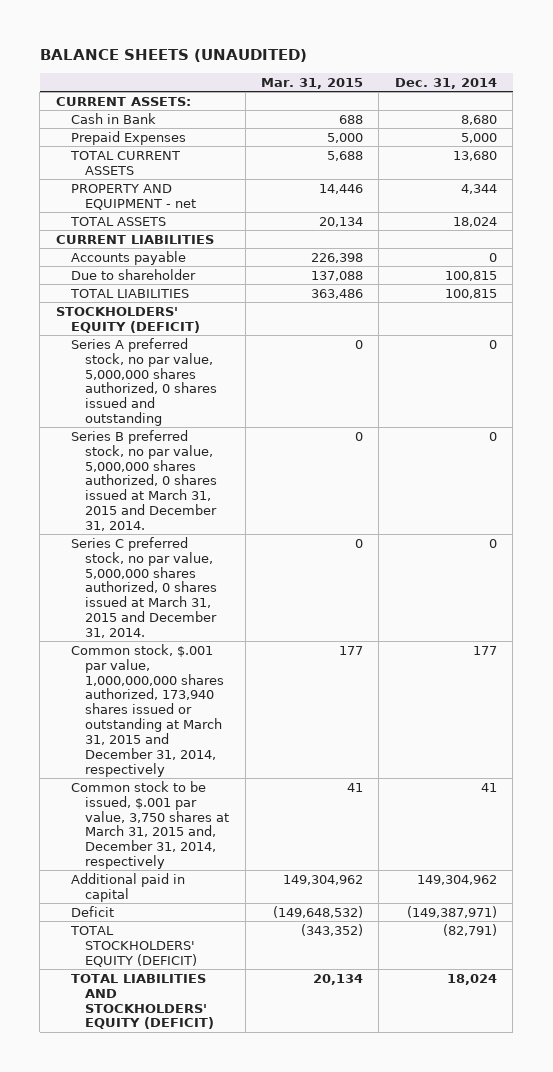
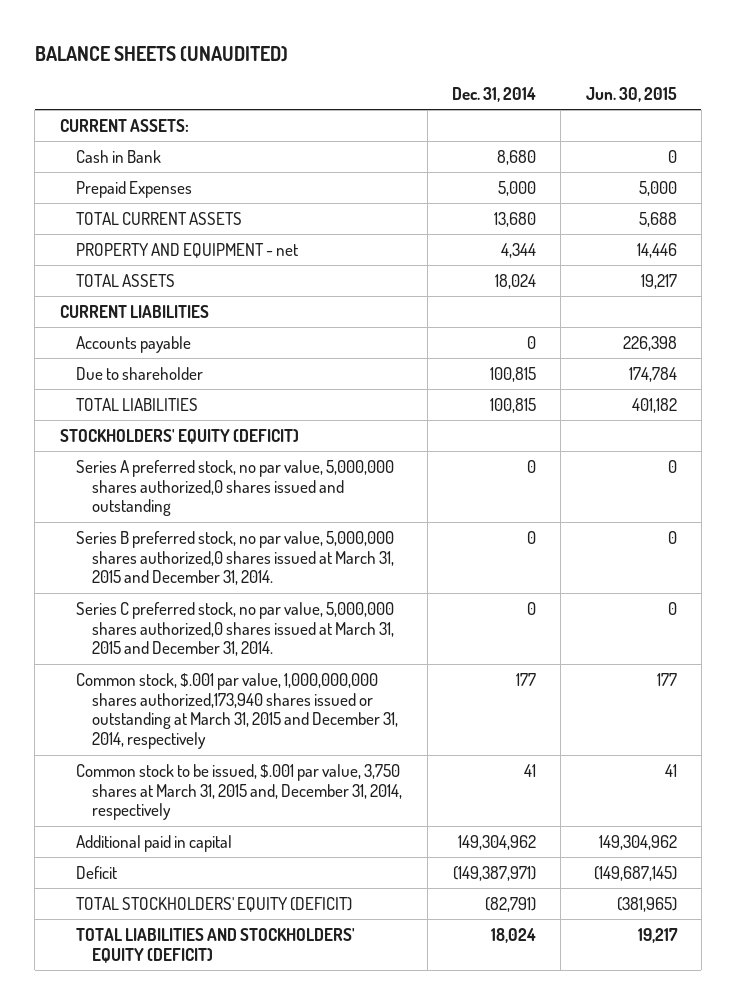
- | Mar. 31, 2015 | Dec. 31, 2014
+ | Dec. 31, 2014 | Jun. 30, 2015
- Series A preferred stock, no par value, 5,000,000 shares authorized, 0 shares issued and outstanding | 0 | 0
- Series B preferred stock, no par value, 5,000,000 shares authorized, 0 shares issued at March 31, 2015 and December 31, 2014. | 0 | 0
- Series C preferred stock, no par value, 5,000,000 shares authorized, 0 shares issued at March 31, 2015 and December 31, 2014. | 0 | 0
- Common stock, $.001 par value, 1,000,000,000 shares authorized, 173,940 shares issued or outstanding at March 31, 2015 and December 31, 2014, respectively | 177 | 177
+ Series A preferred stock, no par value, 5,000,000 shares authorized,0 shares issued and outstanding | 0 | 0
+ Series B preferred stock, no par value, 5,000,000 shares authorized,0 shares issued at March 31, 2015 and December 31, 2014. | 0 | 0
+ Series C preferred stock, no par value, 5,000,000 shares authorized,0 shares issued at March 31, 2015 and December 31, 2014. | 0 | 0
+ Common stock, $.001 par value, 1,000,000,000 shares authorized,173,940 shares issued or outstanding at March 31, 2015 and December 31, 2014, respectively | 177 | 177

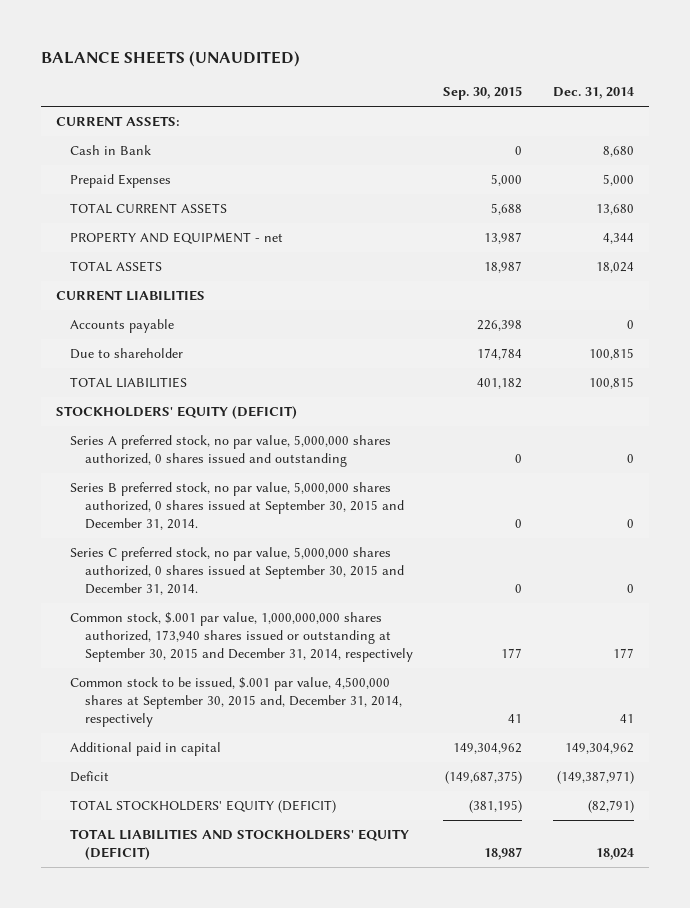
- | Dec. 31, 2014 | Jun. 30, 2015
+ | Sep. 30, 2015 | Dec. 31, 2014
- Series A preferred stock, no par value, 5,000,000 shares authorized,0 shares issued and outstanding | 0 | 0
- Series B preferred stock, no par value, 5,000,000 shares authorized,0 shares issued at March 31, 2015 and December 31, 2014. | 0 | 0
- Series C preferred stock, no par value, 5,000,000 shares authorized,0 shares issued at March 31, 2015 and December 31, 2014. | 0 | 0
- Common stock, $.001 par value, 1,000,000,000 shares authorized,173,940 shares issued or outstanding at March 31, 2015 and December 31, 2014, respectively | 177 | 177
- Common stock to be issued, $.001 par value, 3,750 shares at March 31, 2015 and, December 31, 2014, respectively | 41 | 41
+ Series A preferred stock, no par value, 5,000,000 shares authorized, 0 shares issued and outstanding | 0 | 0
+ Series B preferred stock, no par value, 5,000,000 shares authorized, 0 shares issued at September 30, 2015 and December 31, 2014. | 0 | 0
+ Series C preferred stock, no par value, 5,000,000 shares authorized, 0 shares issued at September 30, 2015 and December 31, 2014. | 0 | 0
+ Common stock, $.001 par value, 1,000,000,000 shares authorized, 173,940 shares issued or outstanding at September 30, 2015 and December 31, 2014, respectively | 177 | 177
+ Common stock to be issued, $.001 par value, 4,500,000 shares at September 30, 2015 and, December 31, 2014, respectively | 41 | 41

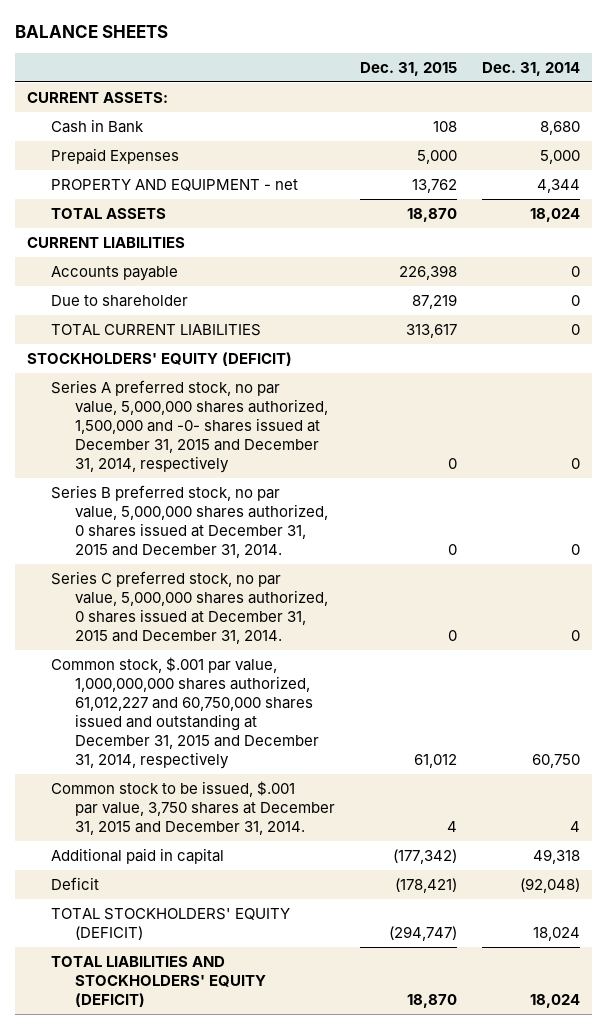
- BALANCE SHEETS (UNAUDITED)
+ BALANCE SHEETS
- | Sep. 30, 2015 | Dec. 31, 2014
+ | Dec. 31, 2015 | Dec. 31, 2014
- TOTAL CURRENT ASSETS | 5,688 | 13,680
- Due to shareholder | 174,784 | 100,815
- TOTAL LIABILITIES | 401,182 | 100,815
+ Due to shareholder | 87,219 | 0
+ TOTAL CURRENT LIABILITIES | 313,617 | 0
- Series A preferred stock, no par value, 5,000,000 shares authorized, 0 shares issued and outstanding | 0 | 0
- Series B preferred stock, no par value, 5,000,000 shares authorized, 0 shares issued at September 30, 2015 and December 31, 2014. | 0 | 0
- Series C preferred stock, no par value, 5,000,000 shares authorized, 0 shares issued at September 30, 2015 and December 31, 2014. | 0 | 0
- Common stock, $.001 par value, 1,000,000,000 shares authorized, 173,940 shares issued or outstanding at September 30, 2015 and December 31, 2014, respectively | 177 | 177
- Common stock to be issued, $.001 par value, 4,500,000 shares at September 30, 2015 and, December 31, 2014, respectively | 41 | 41
- Additional paid in capital | 149,304,962 | 149,304,962
- Deficit | (149,687,375) | (149,387,971)
- TOTAL STOCKHOLDERS' EQUITY (DEFICIT) | (381,195) | (82,791)
+ Series A preferred stock, no par value, 5,000,000 shares authorized, 1,500,000 and -0- shares issued at December 31, 2015 and December 31, 2014, respectively | 0 | 0
+ Series B preferred stock, no par value, 5,000,000 shares authorized, 0 shares issued at December 31, 2015 and December 31, 2014. | 0 | 0
+ Series C preferred stock, no par value, 5,000,000 shares authorized, 0 shares issued at December 31, 2015 and December 31, 2014. | 0 | 0
+ Common stock, $.001 par value, 1,000,000,000 shares authorized, 61,012,227 and 60,750,000 shares issued and outstanding at December 31, 2015 and December 31, 2014, respectively | 61,012 | 60,750
+ Common stock to be issued, $.001 par value, 3,750 shares at December 31, 2015 and December 31, 2014. | 4 | 4
+ Additional paid in capital | (177,342) | 49,318
+ Deficit | (178,421) | (92,048)
+ TOTAL STOCKHOLDERS' EQUITY (DEFICIT) | (294,747) | 18,024

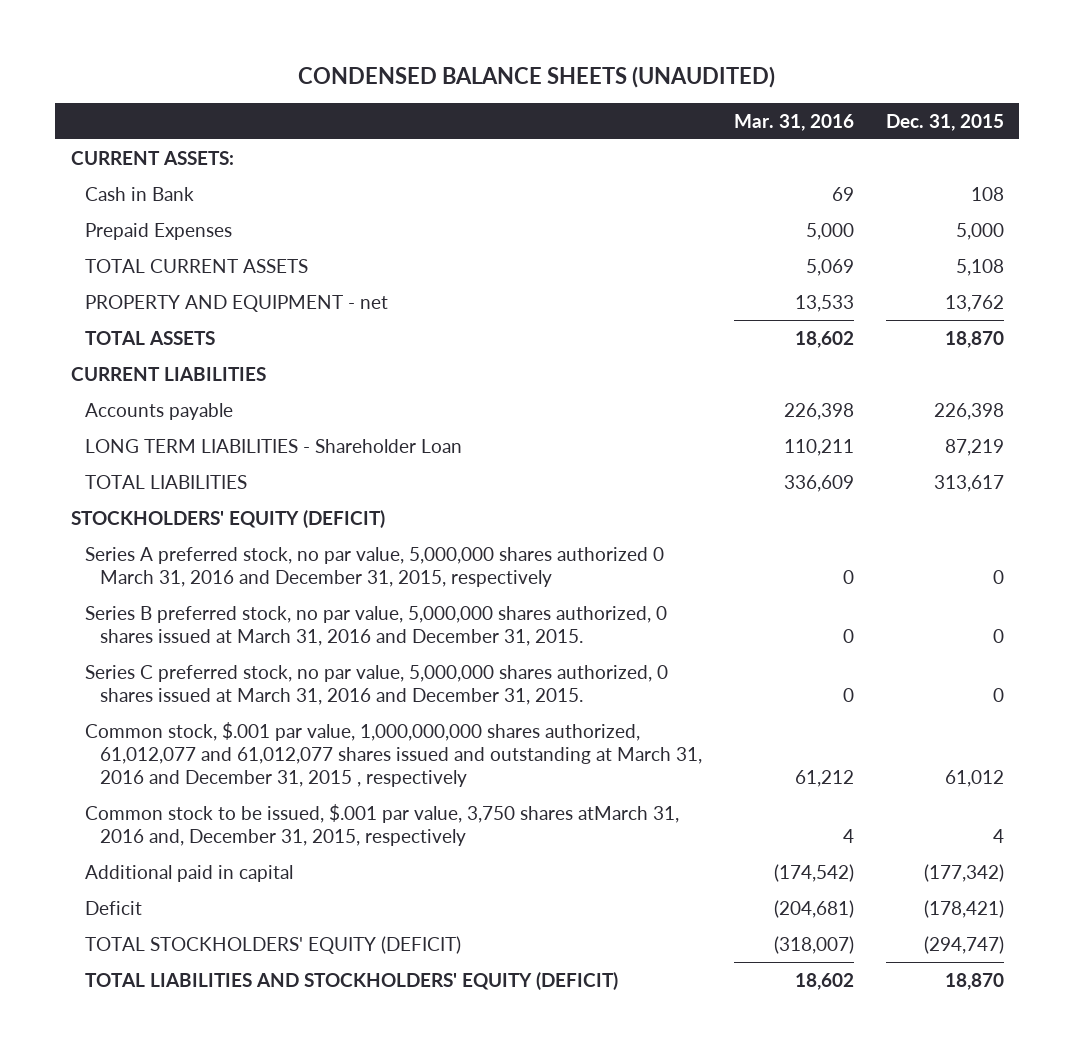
- BALANCE SHEETS
+ CONDENSED BALANCE SHEETS (UNAUDITED)
- | Dec. 31, 2015 | Dec. 31, 2014
+ | Mar. 31, 2016 | Dec. 31, 2015
+ TOTAL CURRENT ASSETS | 5,069 | 5,108
- Due to shareholder | 87,219 | 0
- TOTAL CURRENT LIABILITIES | 313,617 | 0
+ LONG TERM LIABILITIES - Shareholder Loan | 110,211 | 87,219
+ TOTAL LIABILITIES | 336,609 | 313,617
- Series A preferred stock, no par value, 5,000,000 shares authorized, 1,500,000 and -0- shares issued at December 31, 2015 and December 31, 2014, respectively | 0 | 0
- Series B preferred stock, no par value, 5,000,000 shares authorized, 0 shares issued at December 31, 2015 and December 31, 2014. | 0 | 0
- Series C preferred stock, no par value, 5,000,000 shares authorized, 0 shares issued at December 31, 2015 and December 31, 2014. | 0 | 0
- Common stock, $.001 par value, 1,000,000,000 shares authorized, 61,012,227 and 60,750,000 shares issued and outstanding at December 31, 2015 and December 31, 2014, respectively | 61,012 | 60,750
- Common stock to be issued, $.001 par value, 3,750 shares at December 31, 2015 and December 31, 2014. | 4 | 4
+ Series A preferred stock, no par value, 5,000,000 shares authorized 0 March 31, 2016 and December 31, 2015, respectively | 0 | 0
+ Series B preferred stock, no par value, 5,000,000 shares authorized, 0 shares issued at March 31, 2016 and December 31, 2015. | 0 | 0
+ Series C preferred stock, no par value, 5,000,000 shares authorized, 0 shares issued at March 31, 2016 and December 31, 2015. | 0 | 0
+ Common stock, $.001 par value, 1,000,000,000 shares authorized, 61,012,077 and 61,012,077 shares issued and outstanding at March 31, 2016 and December 31, 2015 , respectively | 61,212 | 61,012
+ Common stock to be issued, $.001 par value, 3,750 shares atMarch 31, 2016 and, December 31, 2015, respectively | 4 | 4

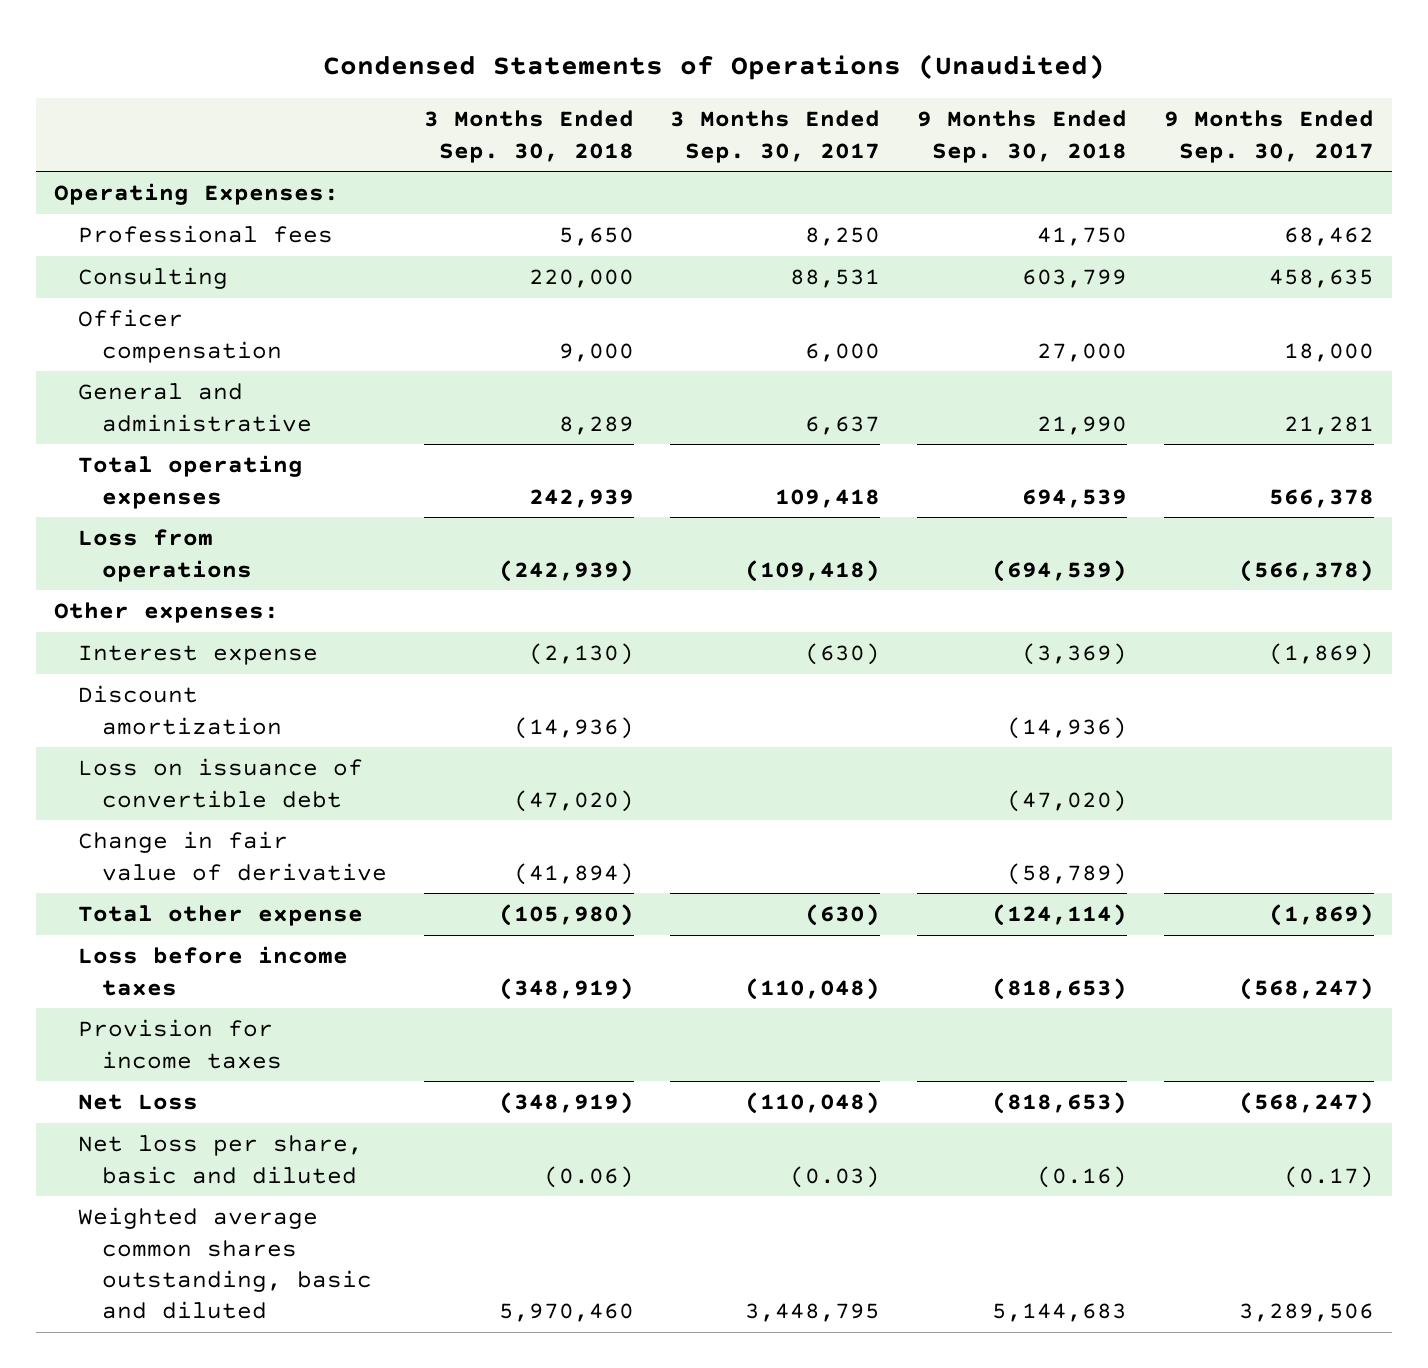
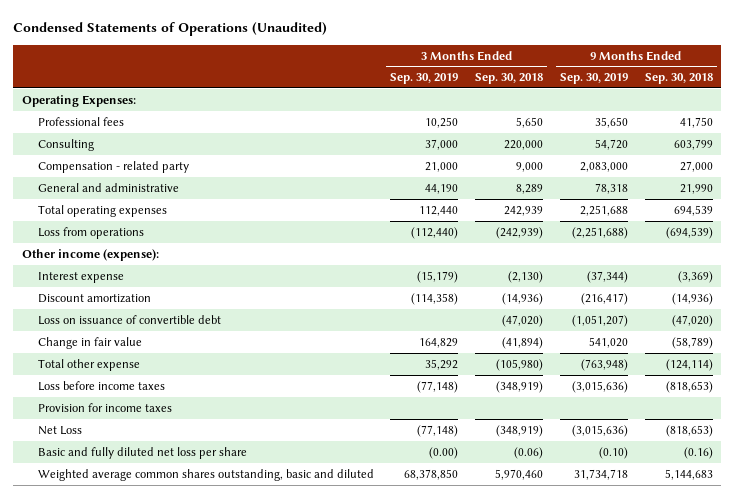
- | 3 Months Ended Sep. 30, 2018 | 3 Months Ended Sep. 30, 2017 | 9 Months Ended Sep. 30, 2018 | 9 Months Ended Sep. 30, 2017
+ | 3 Months Ended Sep. 30, 2019 | 3 Months Ended Sep. 30, 2018 | 9 Months Ended Sep. 30, 2019 | 9 Months Ended Sep. 30, 2018
- Officer compensation | 9,000 | 6,000 | 27,000 | 18,000
+ Compensation - related party | 21,000 | 9,000 | 2,083,000 | 27,000
- Other expenses:
+ Other income (expense):
- Change in fair value of derivative | (41,894) | | (58,789) |
+ Change in fair value | 164,829 | (41,894) | 541,020 | (58,789)
- Net loss per share, basic and diluted | (0.06) | (0.03) | (0.16) | (0.17)
+ Basic and fully diluted net loss per share | (0.00) | (0.06) | (0.10) | (0.16)

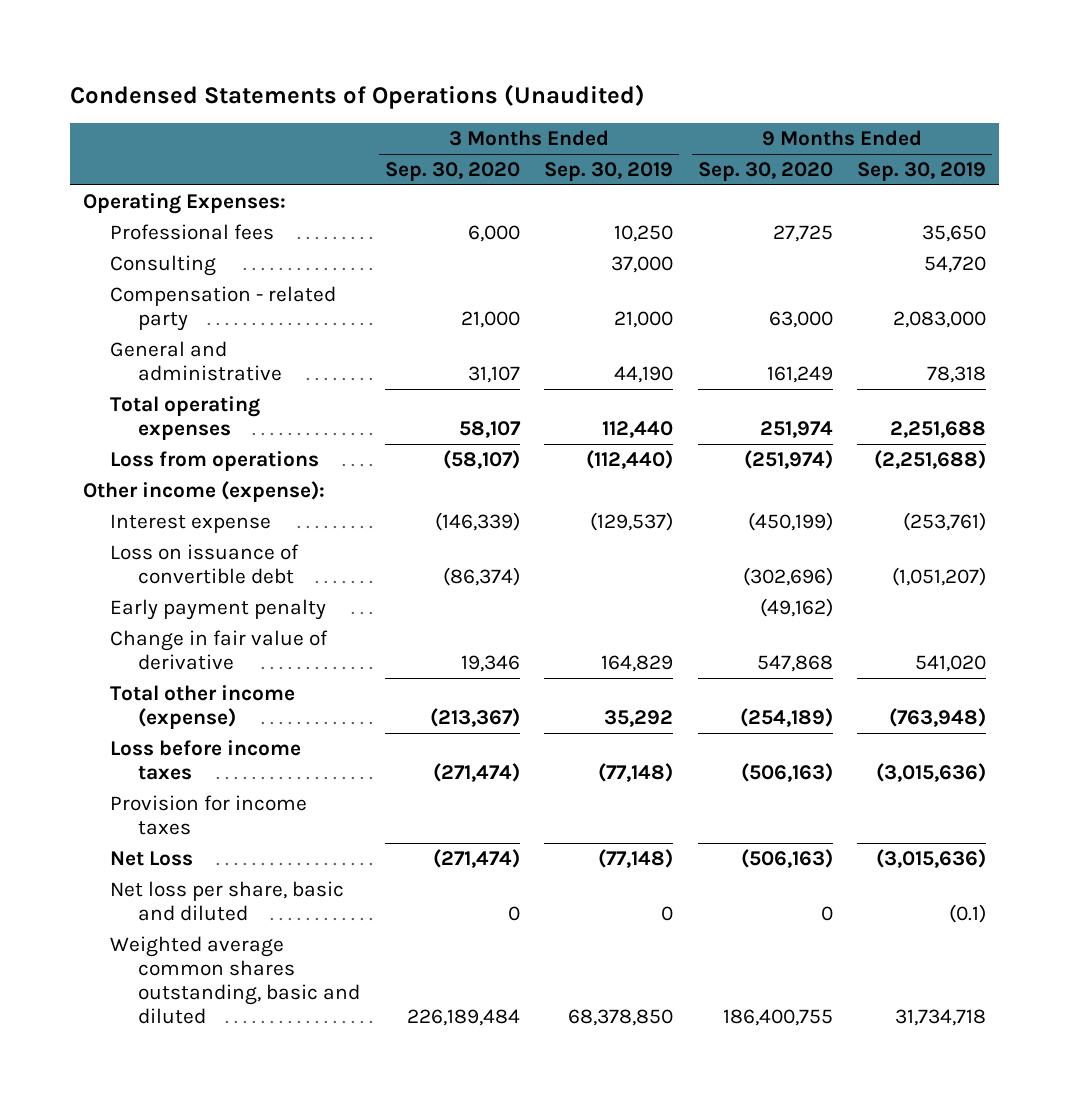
- | 3 Months Ended Sep. 30, 2019 | 3 Months Ended Sep. 30, 2018 | 9 Months Ended Sep. 30, 2019 | 9 Months Ended Sep. 30, 2018
+ | 3 Months Ended Sep. 30, 2020 | 3 Months Ended Sep. 30, 2019 | 9 Months Ended Sep. 30, 2020 | 9 Months Ended Sep. 30, 2019
- Interest expense | (15,179) | (2,130) | (37,344) | (3,369)
- Discount amortization | (114,358) | (14,936) | (216,417) | (14,936)
+ Interest expense | (146,339) | (129,537) | (450,199) | (253,761)
- Change in fair value | 164,829 | (41,894) | 541,020 | (58,789)
- Total other expense | 35,292 | (105,980) | (763,948) | (124,114)
+ Early payment penalty | | | (49,162) |
+ Change in fair value of derivative | 19,346 | 164,829 | 547,868 | 541,020
+ Total other income (expense) | (213,367) | 35,292 | (254,189) | (763,948)
- Basic and fully diluted net loss per share | (0.00) | (0.06) | (0.10) | (0.16)
+ Net loss per share, basic and diluted | 0 | 0 | 0 | (0.1)

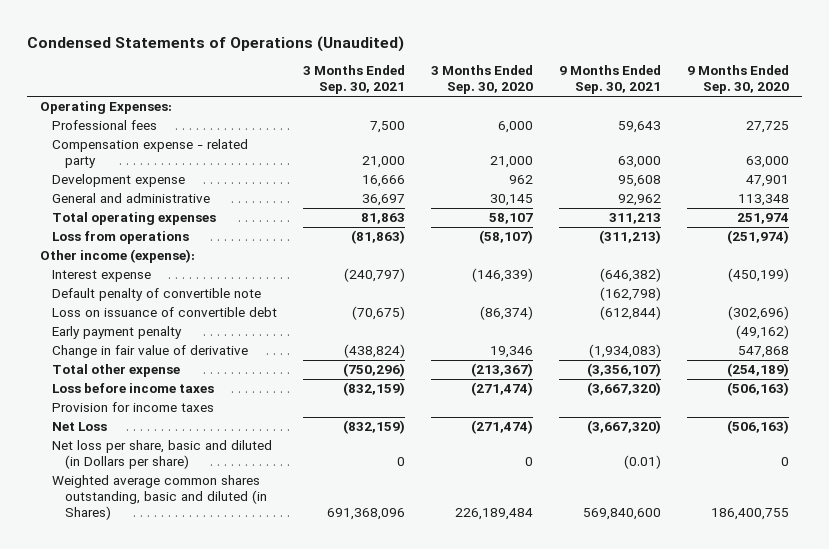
- | 3 Months Ended Sep. 30, 2020 | 3 Months Ended Sep. 30, 2019 | 9 Months Ended Sep. 30, 2020 | 9 Months Ended Sep. 30, 2019
+ | 3 Months Ended Sep. 30, 2021 | 3 Months Ended Sep. 30, 2020 | 9 Months Ended Sep. 30, 2021 | 9 Months Ended Sep. 30, 2020
- Consulting | | 37,000 | | 54,720
- Compensation - related party | 21,000 | 21,000 | 63,000 | 2,083,000
- General and administrative | 31,107 | 44,190 | 161,249 | 78,318
+ Compensation expense - related party | 21,000 | 21,000 | 63,000 | 63,000
+ Development expense | 16,666 | 962 | 95,608 | 47,901
+ General and administrative | 36,697 | 30,145 | 92,962 | 113,348
+ Default penalty of convertible note | | | (162,798) |
- Total other income (expense) | (213,367) | 35,292 | (254,189) | (763,948)
+ Total other expense | (750,296) | (213,367) | (3,356,107) | (254,189)
- Net loss per share, basic and diluted | 0 | 0 | 0 | (0.1)
- Weighted average common shares outstanding, basic and diluted | 226,189,484 | 68,378,850 | 186,400,755 | 31,734,718
+ Net loss per share, basic and diluted (in Dollars per share) | 0 | 0 | (0.01) | 0
+ Weighted average common shares outstanding, basic and diluted (in Shares) | 691,368,096 | 226,189,484 | 569,840,600 | 186,400,755

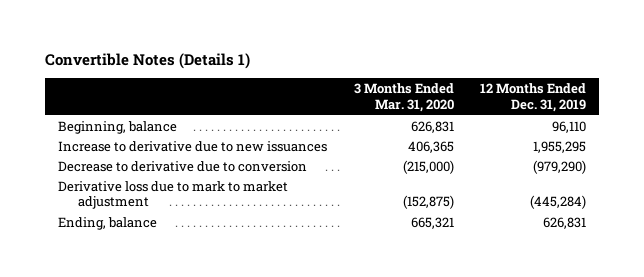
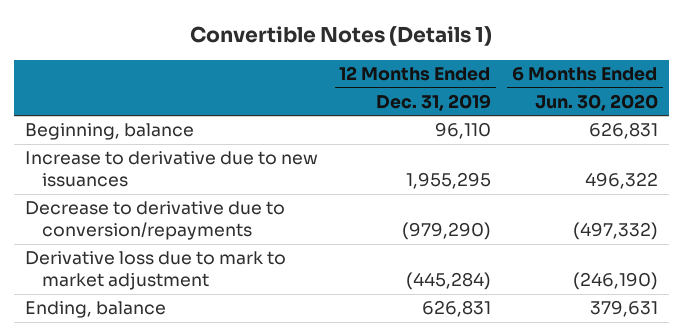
- | 3 Months Ended Mar. 31, 2020 | 12 Months Ended Dec. 31, 2019
+ | 12 Months Ended Dec. 31, 2019 | 6 Months Ended Jun. 30, 2020
- Decrease to derivative due to conversion | (215,000) | (979,290)
+ Decrease to derivative due to conversion/repayments | (979,290) | (497,332)

